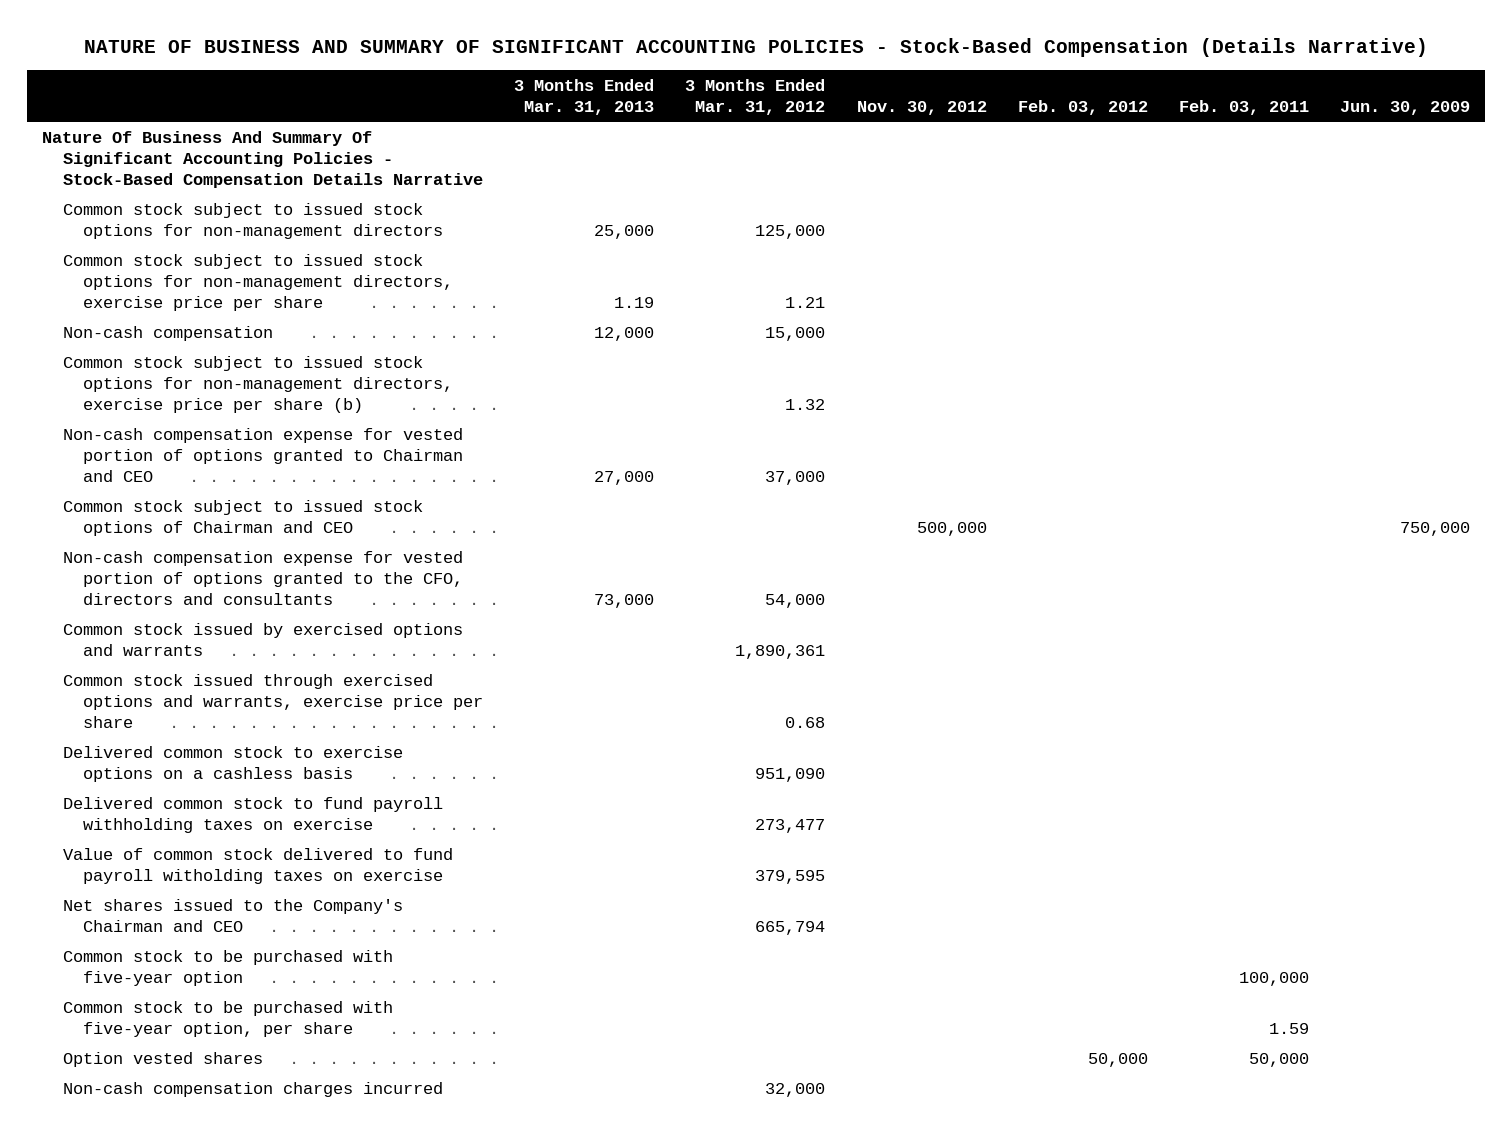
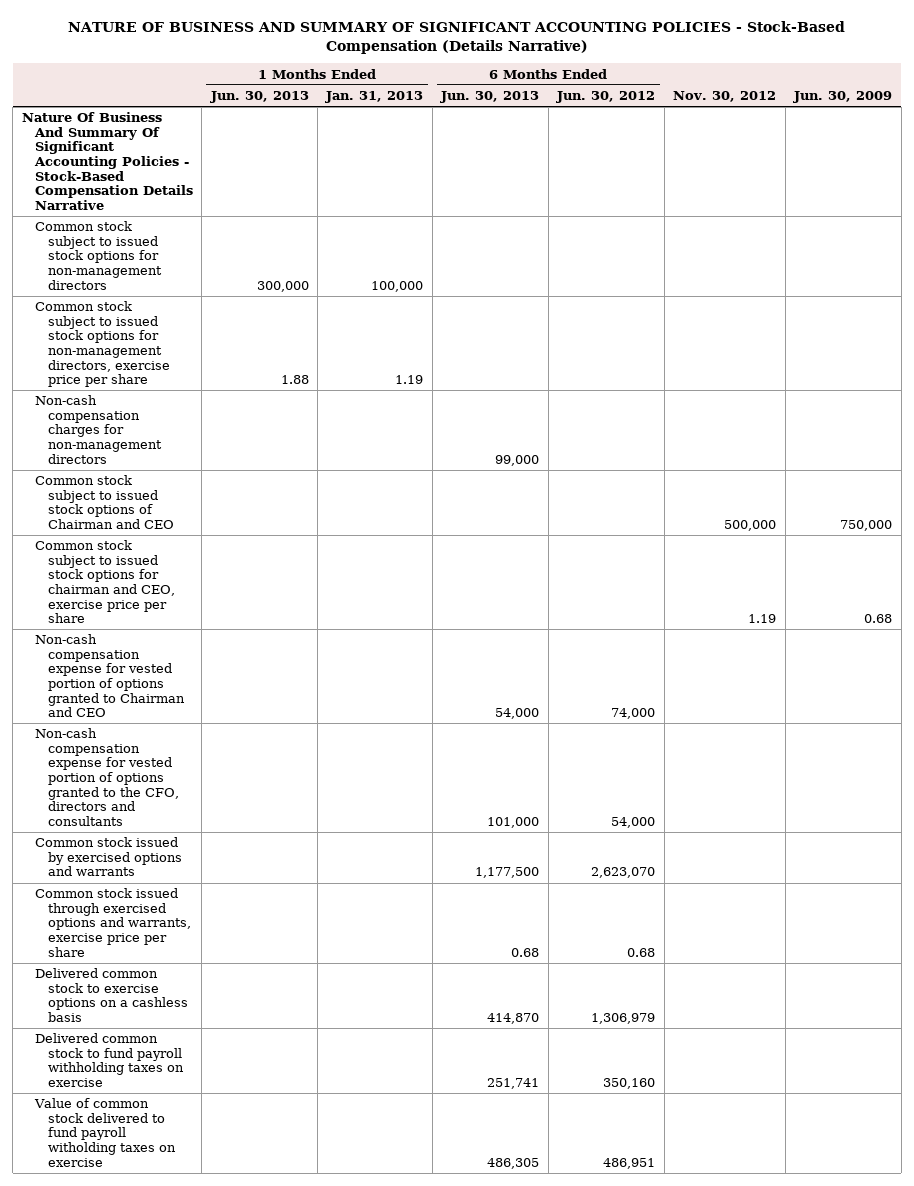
- | 3 Months Ended Mar. 31, 2013 | 3 Months Ended Mar. 31, 2012 | Nov. 30, 2012 | Feb. 03, 2012 | Feb. 03, 2011 | Jun. 30, 2009
+ | 1 Months Ended Jun. 30, 2013 | 1 Months Ended Jan. 31, 2013 | 6 Months Ended Jun. 30, 2013 | 6 Months Ended Jun. 30, 2012 | Nov. 30, 2012 | Jun. 30, 2009
- Non-cash compensation | 12,000 | 15,000 | | | |
- Common stock subject to issued stock options for non-management directors, exercise price per share (b) | | 1.32 | | | |
+ Non-cash compensation charges for non-management directors | | | 99,000 | | |
+ Common stock subject to issued stock options for chairman and CEO, exercise price per share | | | | | 1.19 | 0.68
moved down: Non-cash compensation expense for vested portion of options granted to Chairman and CEO | | | 54,000 | 74,000 | |
- Net shares issued to the Company's Chairman and CEO | | 665,794 | | | |
- Common stock to be purchased with five-year option | | | | | 100,000 |
- Common stock to be purchased with five-year option, per share | | | | | 1.59 |
- Option vested shares | | | | 50,000 | 50,000 |
- Non-cash compensation charges incurred | | 32,000 | | | |

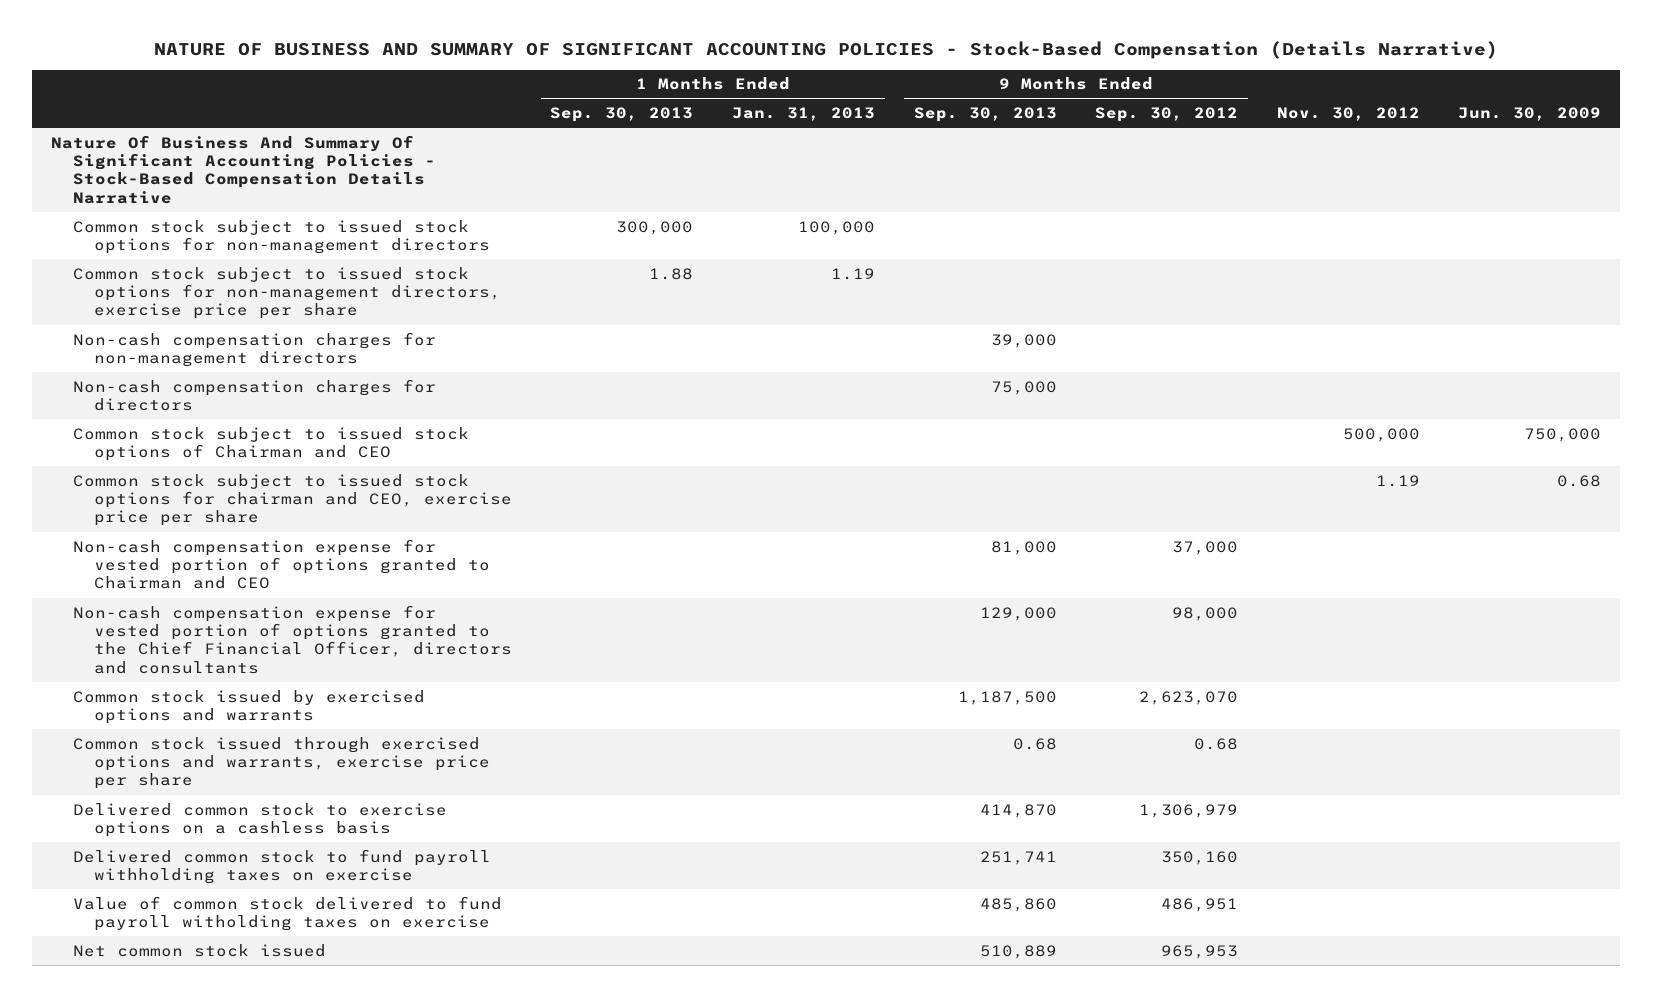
- | 1 Months Ended Jun. 30, 2013 | 1 Months Ended Jan. 31, 2013 | 6 Months Ended Jun. 30, 2013 | 6 Months Ended Jun. 30, 2012 | Nov. 30, 2012 | Jun. 30, 2009
+ | 1 Months Ended Sep. 30, 2013 | 1 Months Ended Jan. 31, 2013 | 9 Months Ended Sep. 30, 2013 | 9 Months Ended Sep. 30, 2012 | Nov. 30, 2012 | Jun. 30, 2009
+ Non-cash compensation charges for directors | | | 75,000 | | |
- Non-cash compensation expense for vested portion of options granted to the CFO, directors and consultants | | | 101,000 | 54,000 | |
+ Non-cash compensation expense for vested portion of options granted to the Chief Financial Officer, directors and consultants | | | 129,000 | 98,000 | |
+ Net common stock issued | | | 510,889 | 965,953 | |

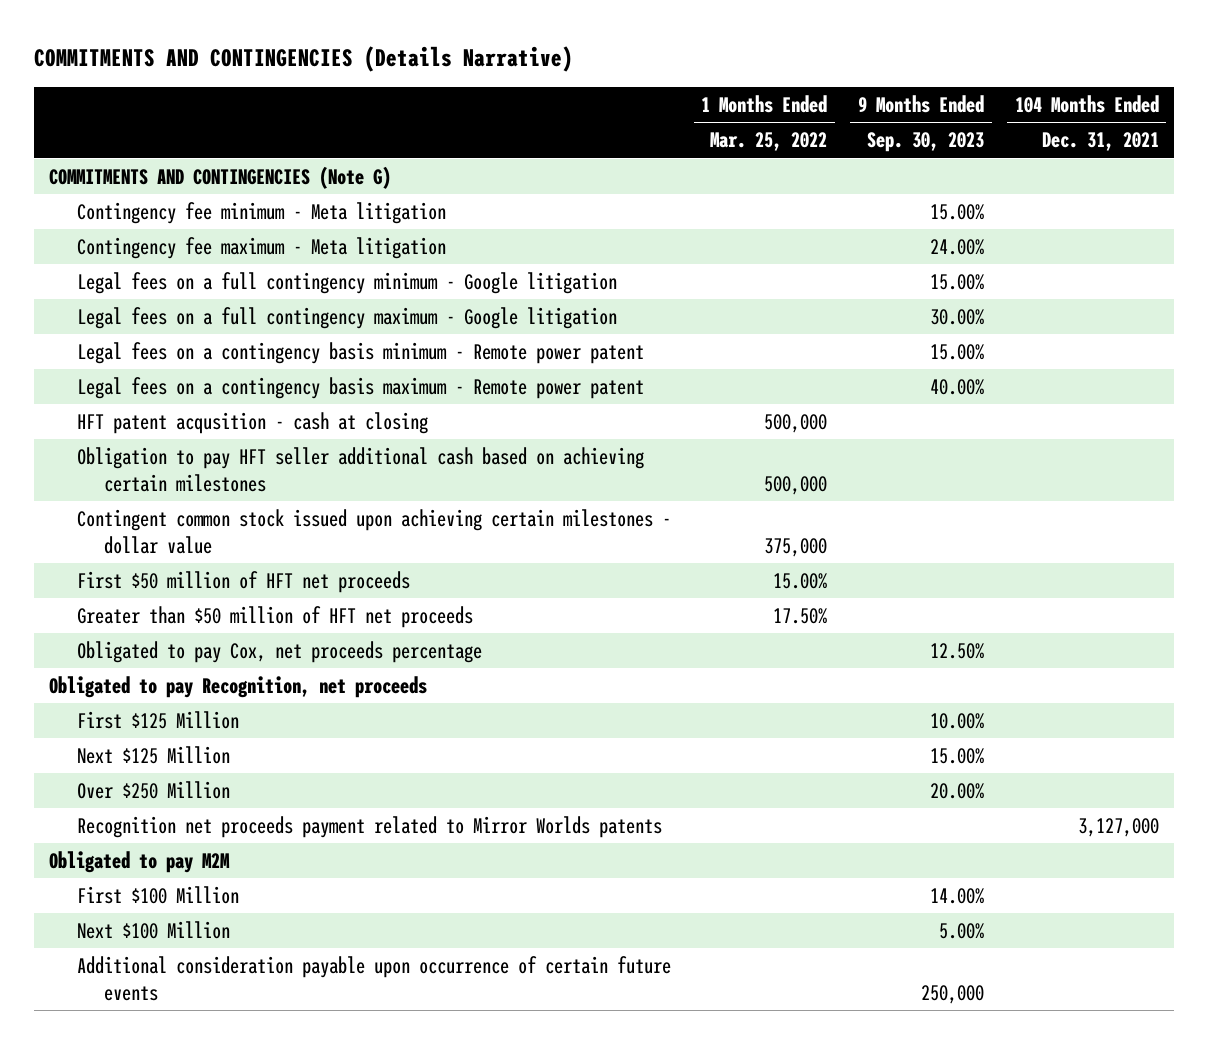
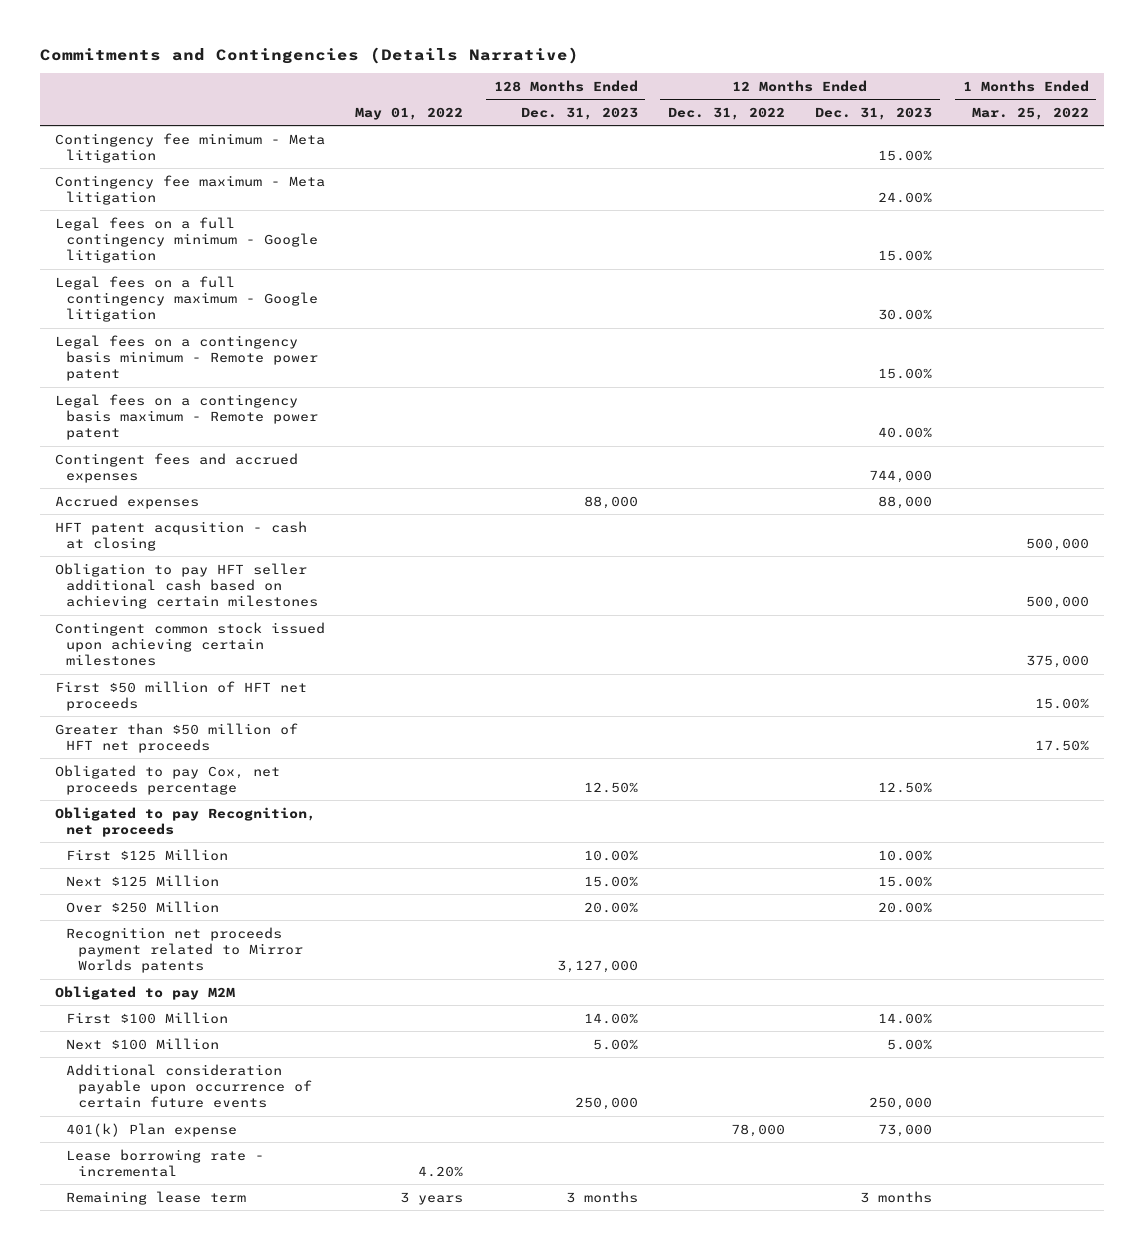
- COMMITMENTS AND CONTINGENCIES (Details Narrative)
+ Commitments and Contingencies (Details Narrative)
- | 1 Months Ended Mar. 25, 2022 | 9 Months Ended Sep. 30, 2023 | 104 Months Ended Dec. 31, 2021
+ | May 01, 2022 | 128 Months Ended Dec. 31, 2023 | 12 Months Ended Dec. 31, 2022 | 12 Months Ended Dec. 31, 2023 | 1 Months Ended Mar. 25, 2022
- COMMITMENTS AND CONTINGENCIES (Note G)
+ Contingent fees and accrued expenses | | | | 744,000 |
+ Accrued expenses | | 88,000 | | 88,000 |
- Contingent common stock issued upon achieving certain milestones - dollar value | 375,000 | |
+ Contingent common stock issued upon achieving certain milestones | | | | | 375,000
+ 401(k) Plan expense | | | 78,000 | 73,000 |
+ Lease borrowing rate - incremental | 4.20% | | | |
+ Remaining lease term | 3 years | 3 months | | 3 months |

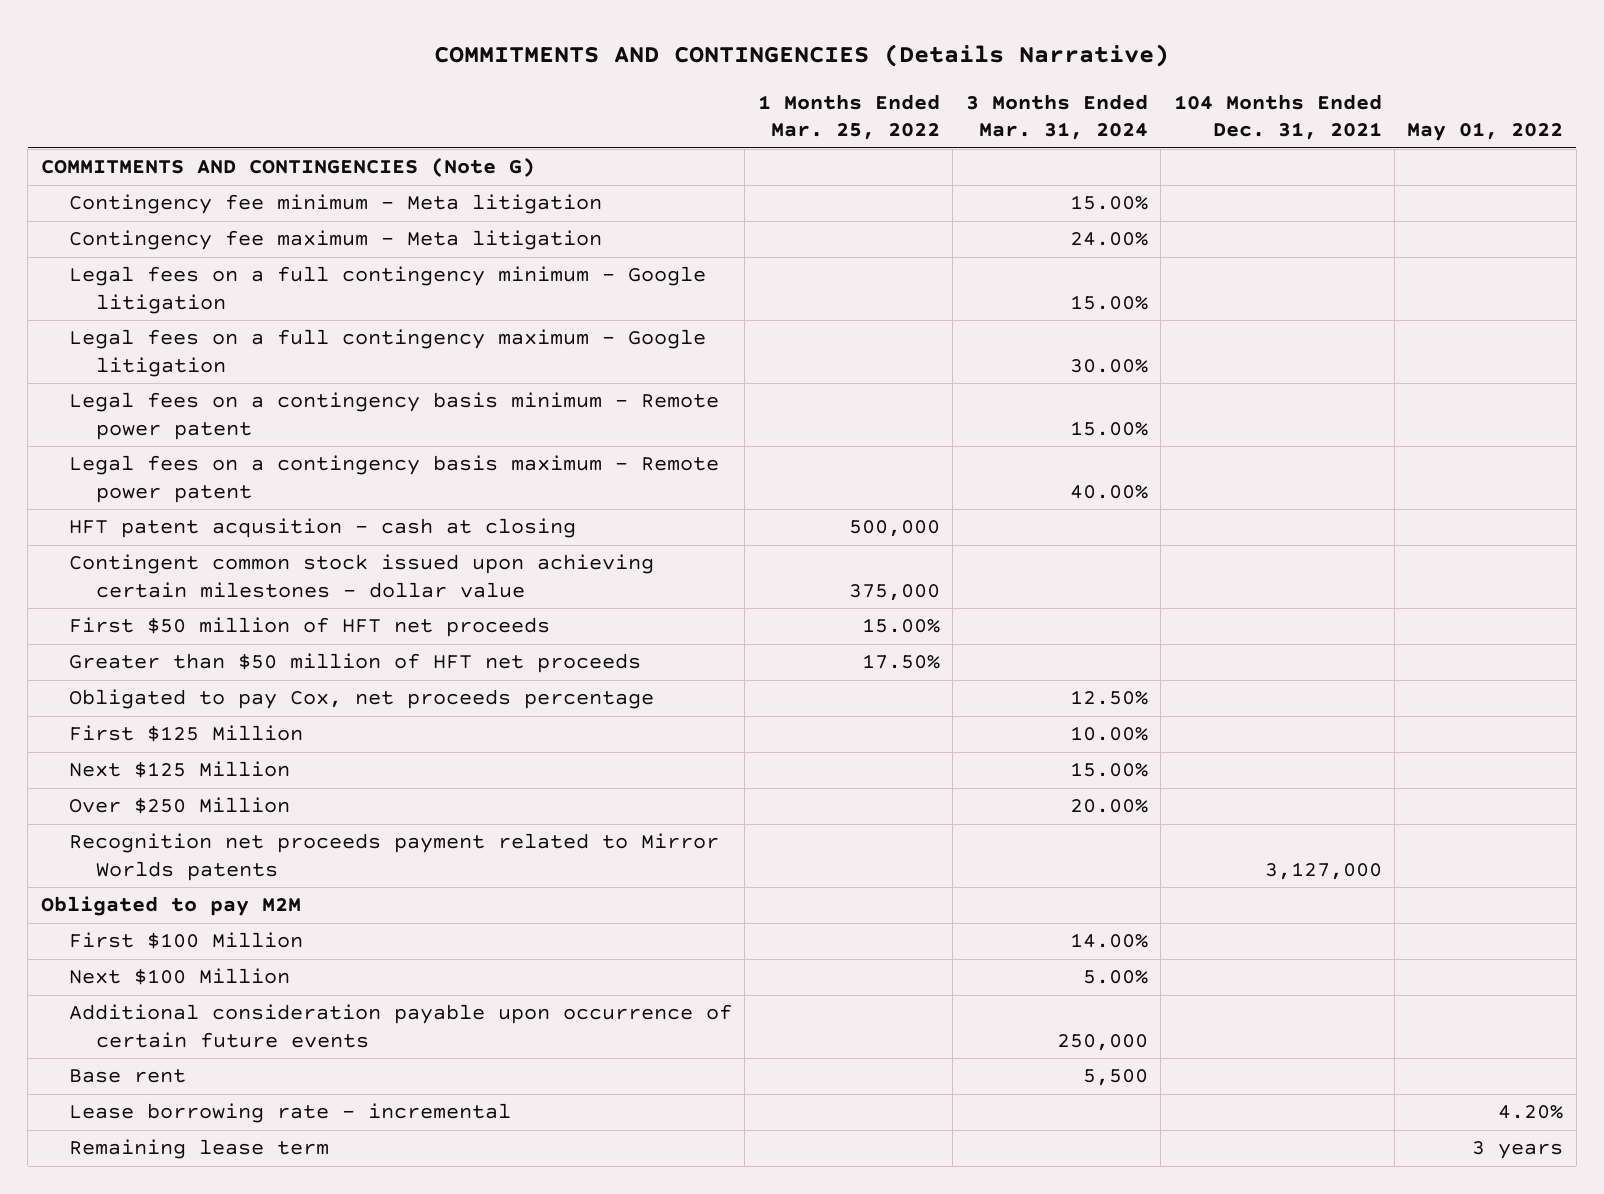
- Commitments and Contingencies (Details Narrative)
+ COMMITMENTS AND CONTINGENCIES (Details Narrative)
- | May 01, 2022 | 128 Months Ended Dec. 31, 2023 | 12 Months Ended Dec. 31, 2022 | 12 Months Ended Dec. 31, 2023 | 1 Months Ended Mar. 25, 2022
+ | 1 Months Ended Mar. 25, 2022 | 3 Months Ended Mar. 31, 2024 | 104 Months Ended Dec. 31, 2021 | May 01, 2022
+ COMMITMENTS AND CONTINGENCIES (Note G)
- Contingent fees and accrued expenses | | | | 744,000 |
- Accrued expenses | | 88,000 | | 88,000 |
- Obligation to pay HFT seller additional cash based on achieving certain milestones | | | | | 500,000
- Contingent common stock issued upon achieving certain milestones | | | | | 375,000
+ Contingent common stock issued upon achieving certain milestones - dollar value | 375,000 | | |
- Obligated to pay Recognition, net proceeds
- 401(k) Plan expense | | | 78,000 | 73,000 |
+ Base rent | | 5,500 | |

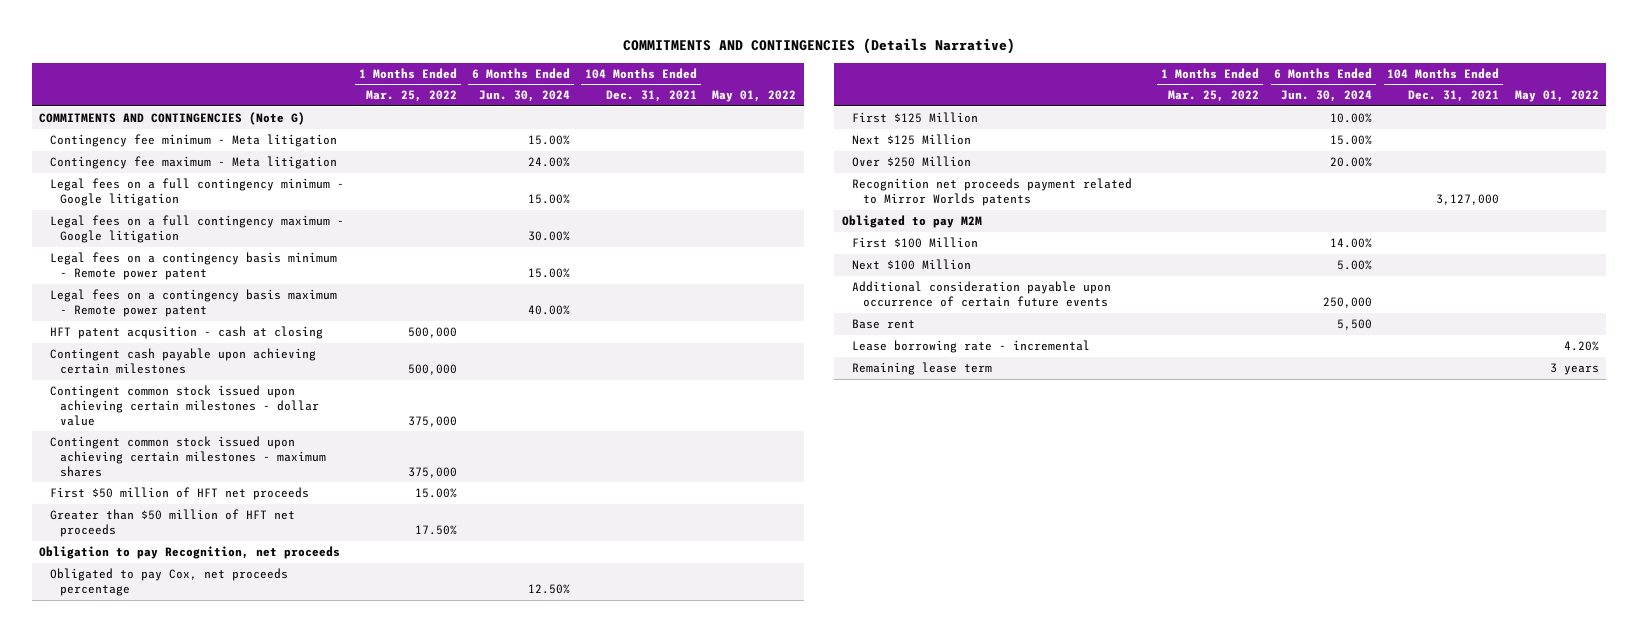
- | 1 Months Ended Mar. 25, 2022 | 3 Months Ended Mar. 31, 2024 | 104 Months Ended Dec. 31, 2021 | May 01, 2022
+ | 1 Months Ended Mar. 25, 2022 | 6 Months Ended Jun. 30, 2024 | 104 Months Ended Dec. 31, 2021 | May 01, 2022
+ Contingent cash payable upon achieving certain milestones | 500,000 | | |
+ Contingent common stock issued upon achieving certain milestones - maximum shares | 375,000 | | |
+ Obligation to pay Recognition, net proceeds

